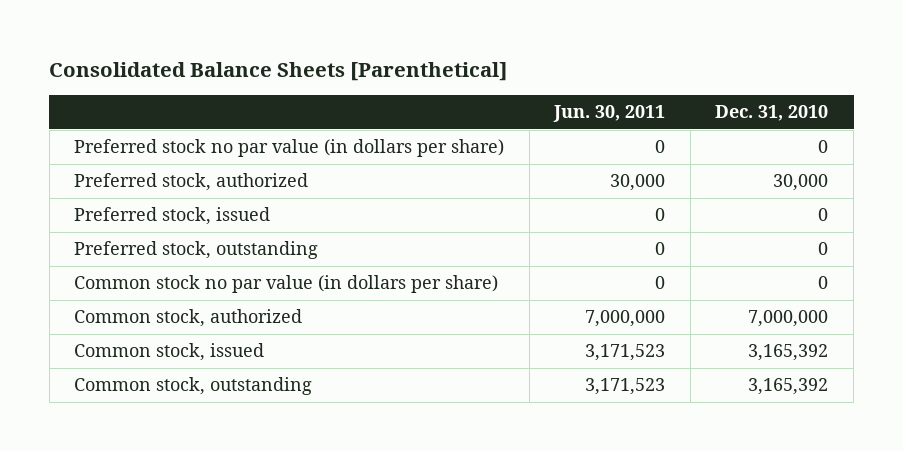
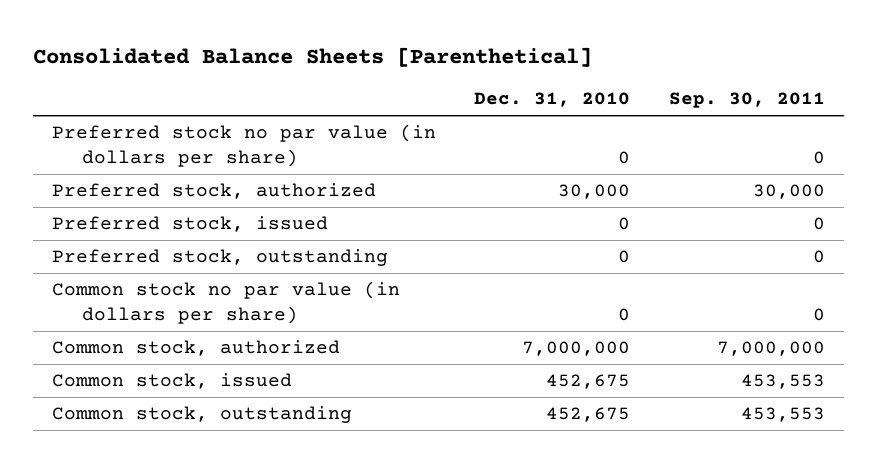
- | Jun. 30, 2011 | Dec. 31, 2010
+ | Dec. 31, 2010 | Sep. 30, 2011
- Common stock, issued | 3,171,523 | 3,165,392
- Common stock, outstanding | 3,171,523 | 3,165,392
+ Common stock, issued | 452,675 | 453,553
+ Common stock, outstanding | 452,675 | 453,553

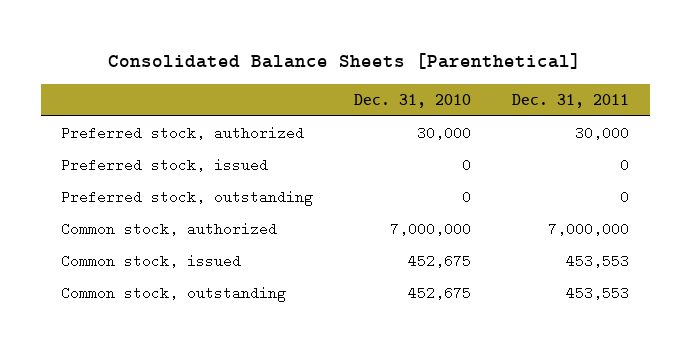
- | Dec. 31, 2010 | Sep. 30, 2011
+ | Dec. 31, 2010 | Dec. 31, 2011
- Preferred stock no par value (in dollars per share) | 0 | 0
- Common stock no par value (in dollars per share) | 0 | 0

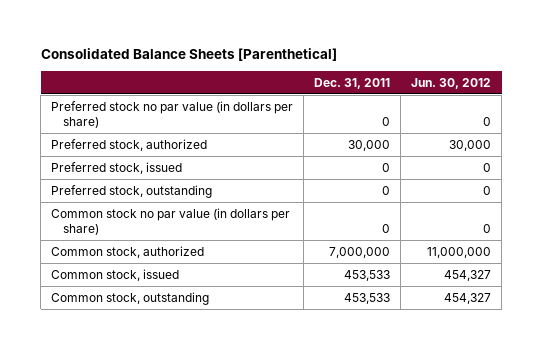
- | Dec. 31, 2010 | Dec. 31, 2011
+ | Dec. 31, 2011 | Jun. 30, 2012
+ Preferred stock no par value (in dollars per share) | 0 | 0
+ Common stock no par value (in dollars per share) | 0 | 0
- Common stock, issued | 452,675 | 453,553
- Common stock, outstanding | 452,675 | 453,553
+ Common stock, issued | 453,533 | 454,327
+ Common stock, outstanding | 453,533 | 454,327

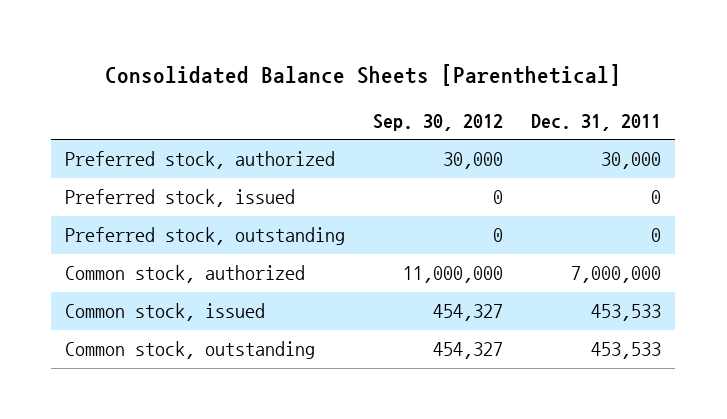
- | Dec. 31, 2011 | Jun. 30, 2012
+ | Sep. 30, 2012 | Dec. 31, 2011
- Preferred stock no par value (in dollars per share) | 0 | 0
- Common stock no par value (in dollars per share) | 0 | 0

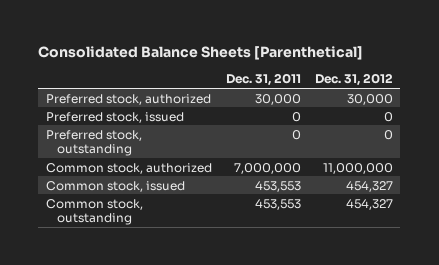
- | Sep. 30, 2012 | Dec. 31, 2011
+ | Dec. 31, 2011 | Dec. 31, 2012
- Common stock, issued | 454,327 | 453,533
- Common stock, outstanding | 454,327 | 453,533
+ Common stock, issued | 453,553 | 454,327
+ Common stock, outstanding | 453,553 | 454,327

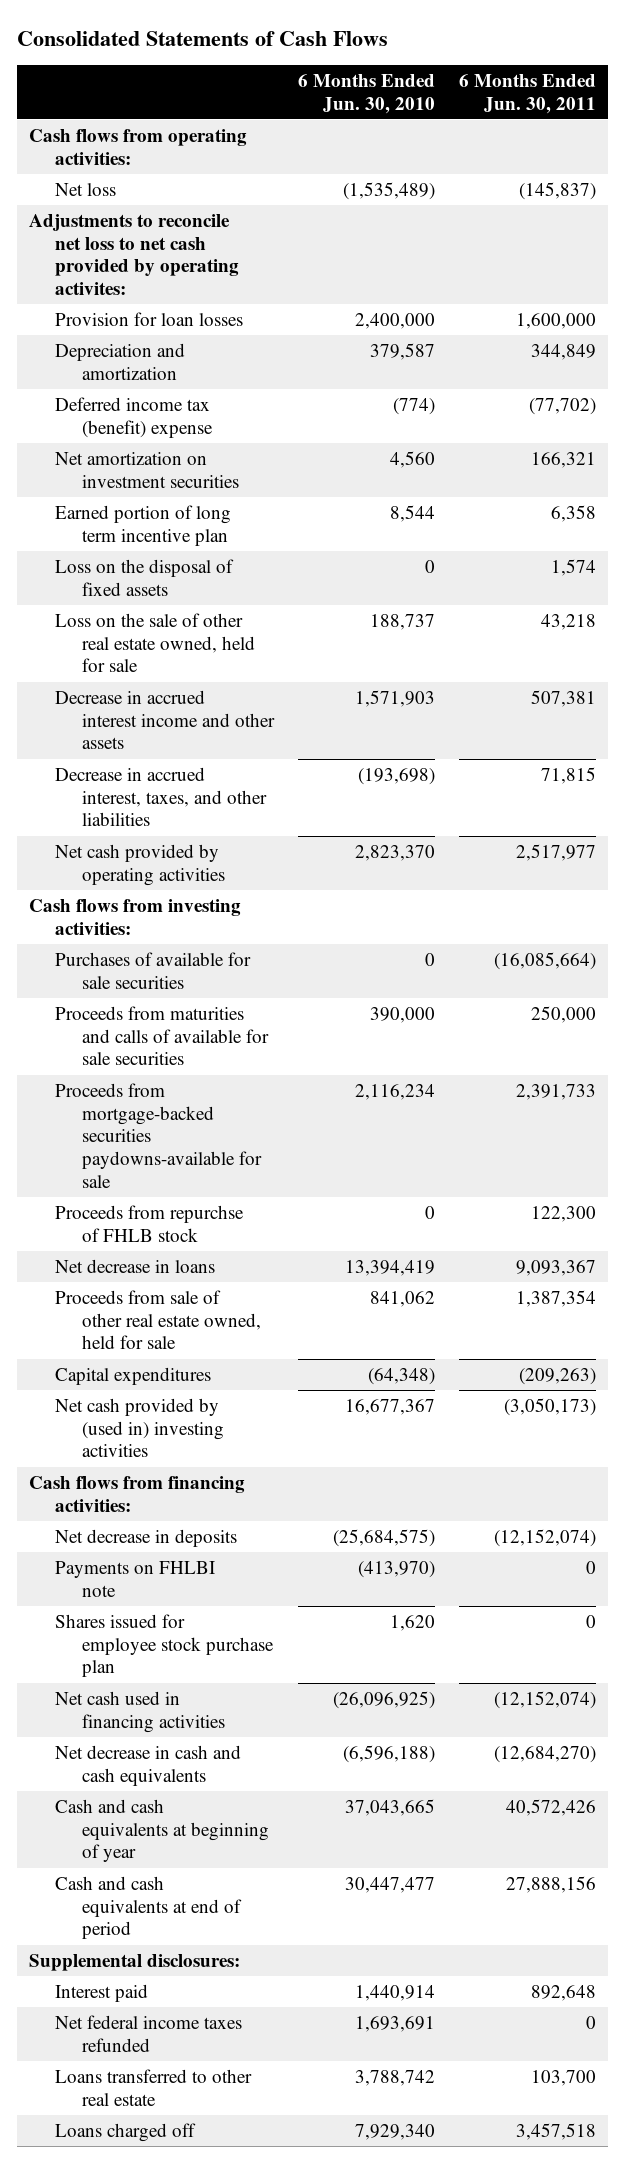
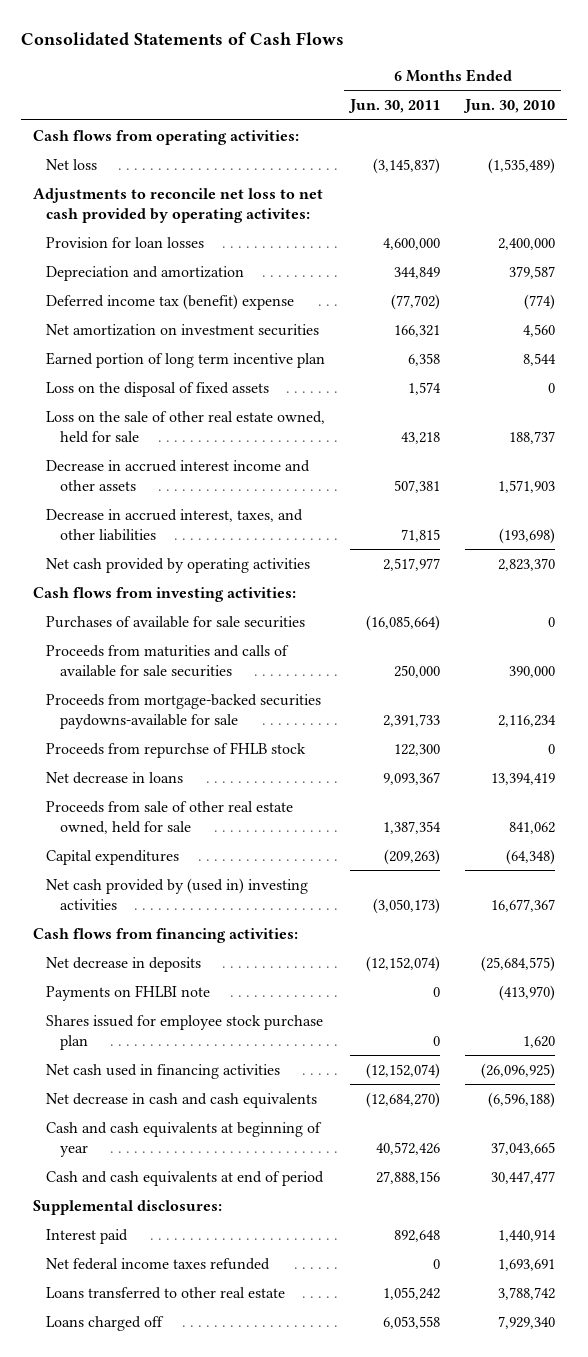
- | 6 Months Ended Jun. 30, 2010 | 6 Months Ended Jun. 30, 2011
+ | 6 Months Ended Jun. 30, 2011 | 6 Months Ended Jun. 30, 2010
- Net loss | (1,535,489) | (145,837)
+ Net loss | (3,145,837) | (1,535,489)
- Provision for loan losses | 2,400,000 | 1,600,000
+ Provision for loan losses | 4,600,000 | 2,400,000
- Loans transferred to other real estate | 3,788,742 | 103,700
- Loans charged off | 7,929,340 | 3,457,518
+ Loans transferred to other real estate | 1,055,242 | 3,788,742
+ Loans charged off | 6,053,558 | 7,929,340

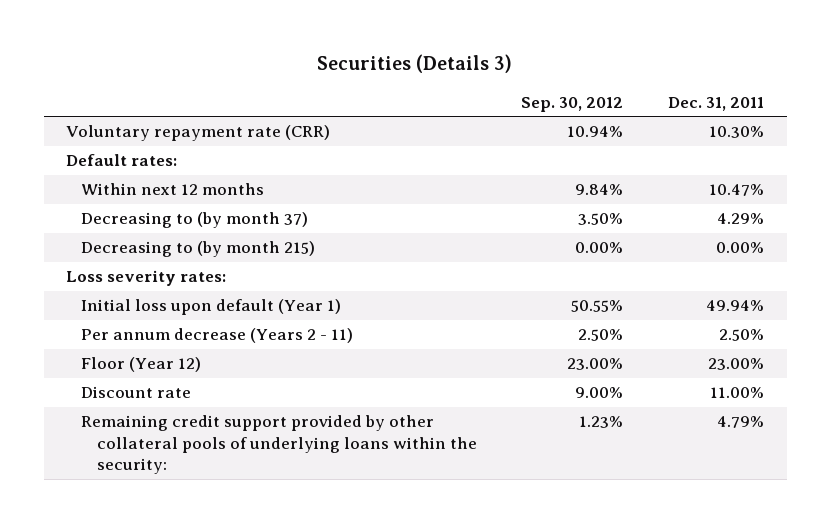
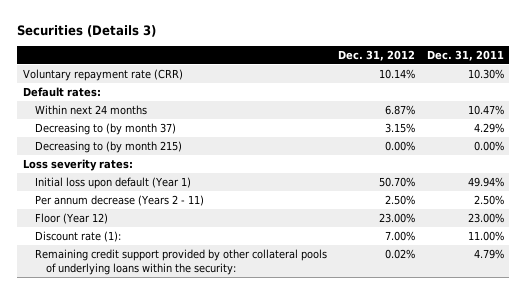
- | Sep. 30, 2012 | Dec. 31, 2011
+ | Dec. 31, 2012 | Dec. 31, 2011
- Within next 12 months | 9.84% | 10.47%
+ Within next 24 months | 6.87% | 10.47%
- Discount rate | 9.00% | 11.00%
+ Discount rate (1): | 7.00% | 11.00%

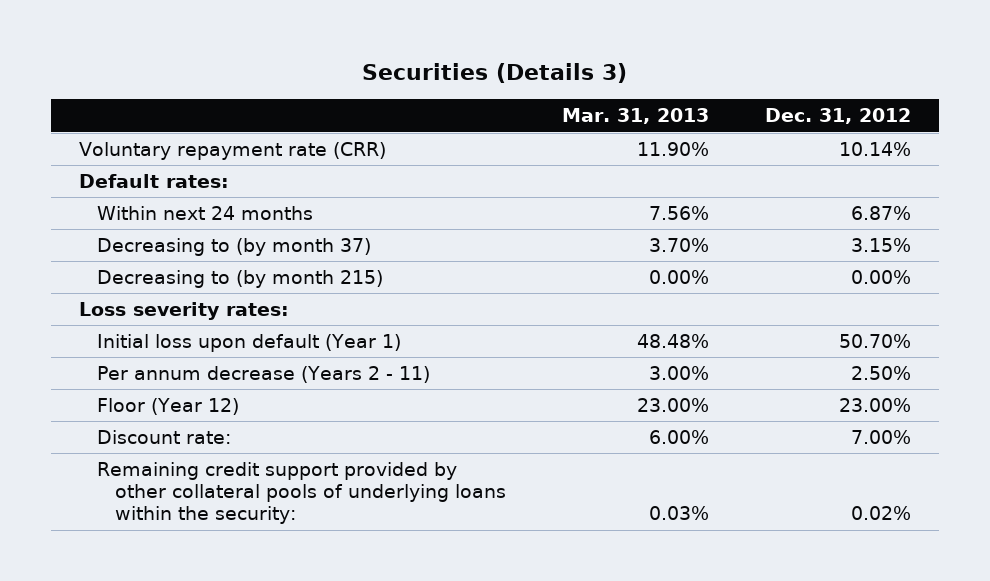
- | Dec. 31, 2012 | Dec. 31, 2011
+ | Mar. 31, 2013 | Dec. 31, 2012
- Discount rate (1): | 7.00% | 11.00%
+ Discount rate: | 6.00% | 7.00%

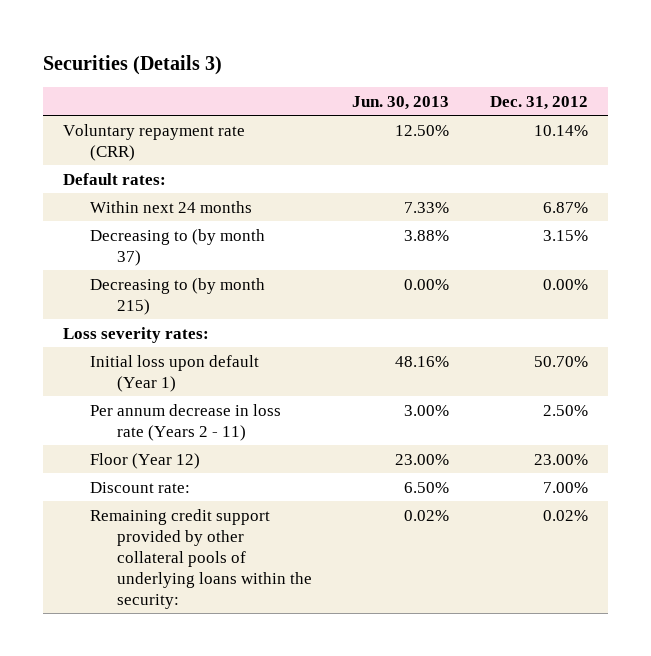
- | Mar. 31, 2013 | Dec. 31, 2012
+ | Jun. 30, 2013 | Dec. 31, 2012
- Per annum decrease (Years 2 - 11) | 3.00% | 2.50%
+ Per annum decrease in loss rate (Years 2 - 11) | 3.00% | 2.50%

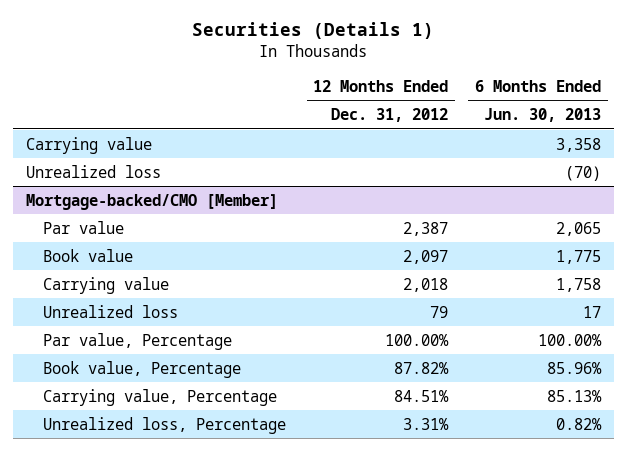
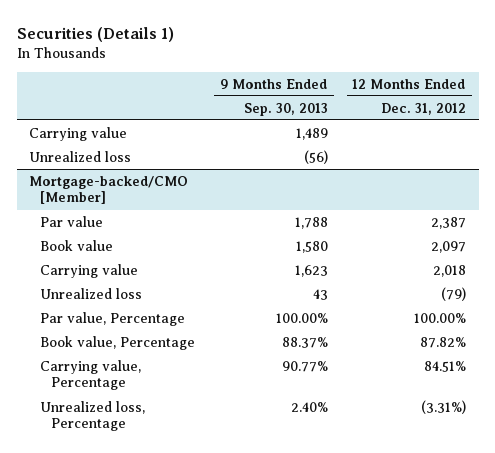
- | 12 Months Ended Dec. 31, 2012 | 6 Months Ended Jun. 30, 2013
+ | 9 Months Ended Sep. 30, 2013 | 12 Months Ended Dec. 31, 2012
@ Mortgage-backed/CMO [Member]
- Unrealized loss | 79 | 17
+ Unrealized loss | 43 | (79)
- Unrealized loss, Percentage | 3.31% | 0.82%
+ Unrealized loss, Percentage | 2.40% | (3.31%)

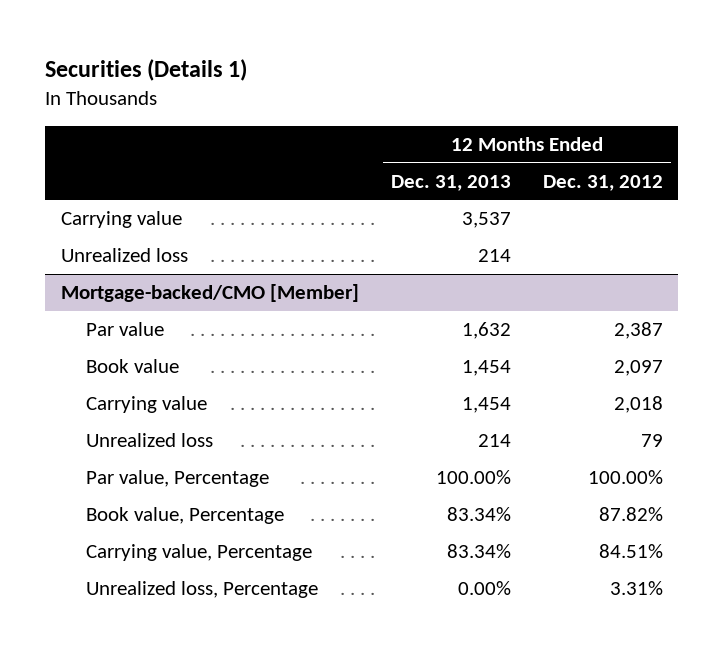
- | 9 Months Ended Sep. 30, 2013 | 12 Months Ended Dec. 31, 2012
+ | 12 Months Ended Dec. 31, 2013 | 12 Months Ended Dec. 31, 2012
@ Mortgage-backed/CMO [Member]
- Unrealized loss | 43 | (79)
+ Unrealized loss | 214 | 79
- Unrealized loss, Percentage | 2.40% | (3.31%)
+ Unrealized loss, Percentage | 0.00% | 3.31%

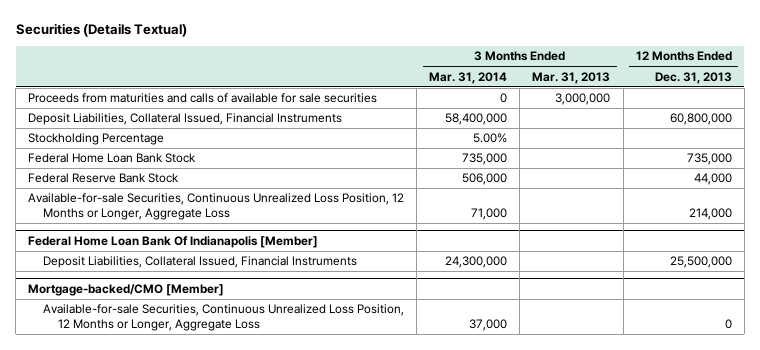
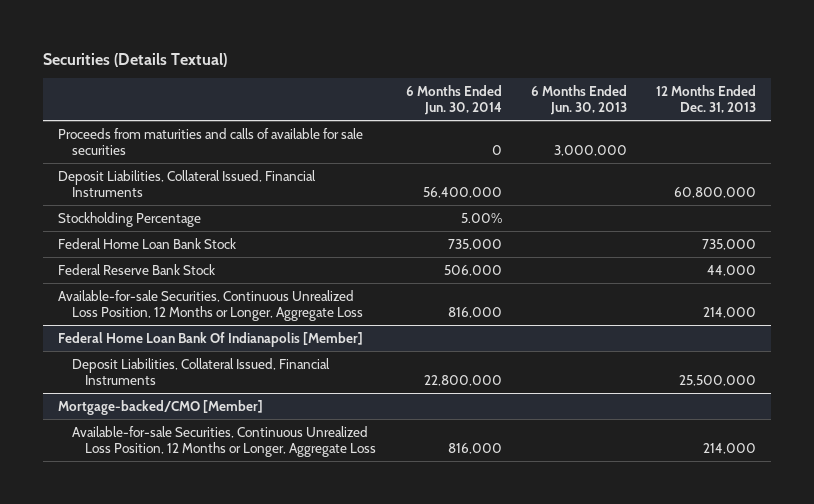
- | 3 Months Ended Mar. 31, 2014 | 3 Months Ended Mar. 31, 2013 | 12 Months Ended Dec. 31, 2013
+ | 6 Months Ended Jun. 30, 2014 | 6 Months Ended Jun. 30, 2013 | 12 Months Ended Dec. 31, 2013
@ Mortgage-backed/CMO [Member]
- Available-for-sale Securities, Continuous Unrealized Loss Position, 12 Months or Longer, Aggregate Loss | 37,000 | | 0
+ Available-for-sale Securities, Continuous Unrealized Loss Position, 12 Months or Longer, Aggregate Loss | 816,000 | | 214,000

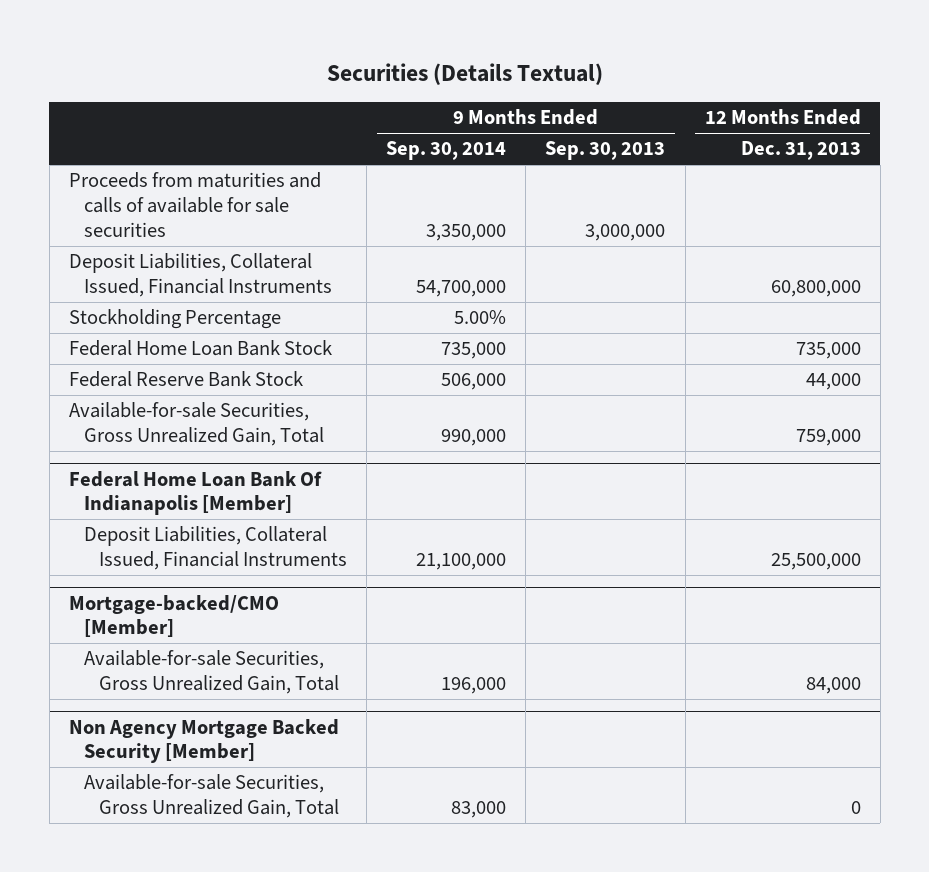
- | 6 Months Ended Jun. 30, 2014 | 6 Months Ended Jun. 30, 2013 | 12 Months Ended Dec. 31, 2013
+ | 9 Months Ended Sep. 30, 2014 | 9 Months Ended Sep. 30, 2013 | 12 Months Ended Dec. 31, 2013
- Available-for-sale Securities, Continuous Unrealized Loss Position, 12 Months or Longer, Aggregate Loss | 816,000 | | 214,000
+ Available-for-sale Securities, Gross Unrealized Gain, Total | 990,000 | | 759,000
@ Mortgage-backed/CMO [Member]
- Available-for-sale Securities, Continuous Unrealized Loss Position, 12 Months or Longer, Aggregate Loss | 816,000 | | 214,000
+ Available-for-sale Securities, Gross Unrealized Gain, Total | 196,000 | | 84,000
+ Non Agency Mortgage Backed Security [Member]
+ Available-for-sale Securities, Gross Unrealized Gain, Total | 83,000 | | 0

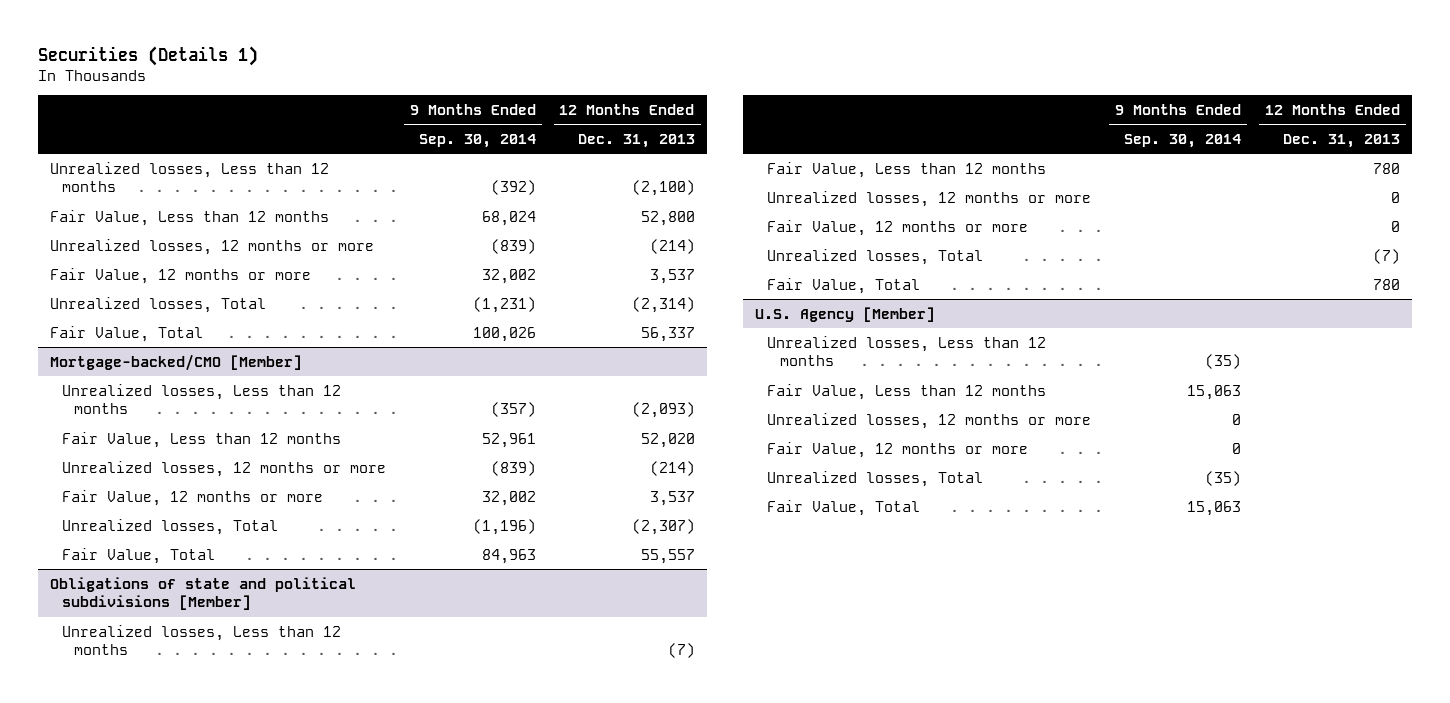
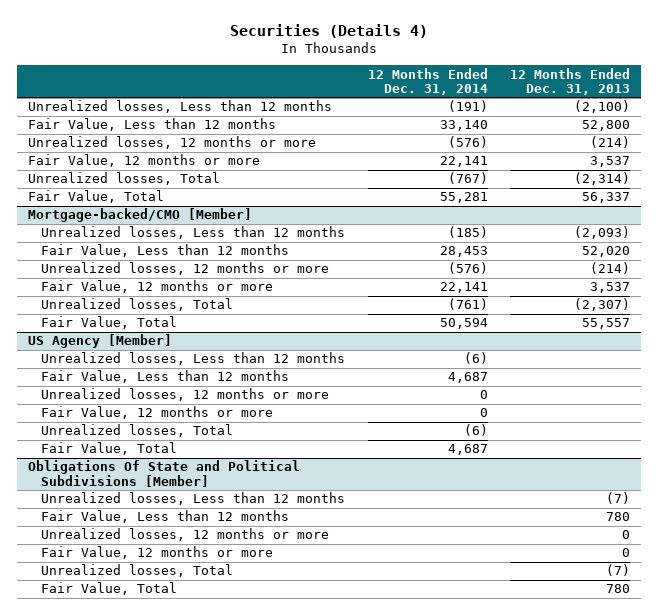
- Securities (Details 1)
+ Securities (Details 4)
- | 9 Months Ended Sep. 30, 2014 | 12 Months Ended Dec. 31, 2013
+ | 12 Months Ended Dec. 31, 2014 | 12 Months Ended Dec. 31, 2013
- Obligations of state and political subdivisions [Member]
- Unrealized losses, Less than 12 months | | (7)
- Fair Value, Less than 12 months | | 780
- Unrealized losses, 12 months or more | | 0
- Fair Value, 12 months or more | | 0
- Unrealized losses, Total | | (7)
- Fair Value, Total | | 780
- U.S. Agency [Member]
+ US Agency [Member]
+ Obligations Of State and Political Subdivisions [Member]
+ Unrealized losses, Less than 12 months | | (7)
+ Fair Value, Less than 12 months | | 780
+ Unrealized losses, 12 months or more | | 0
+ Fair Value, 12 months or more | | 0
+ Unrealized losses, Total | | (7)
+ Fair Value, Total | | 780

